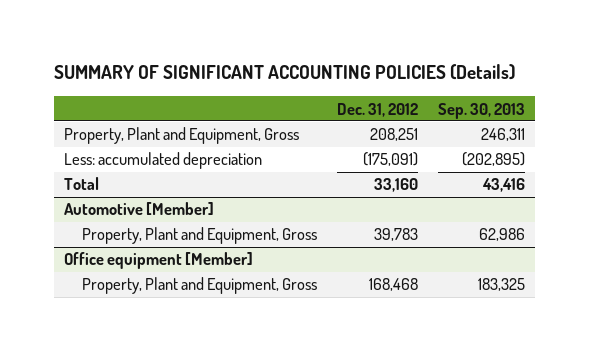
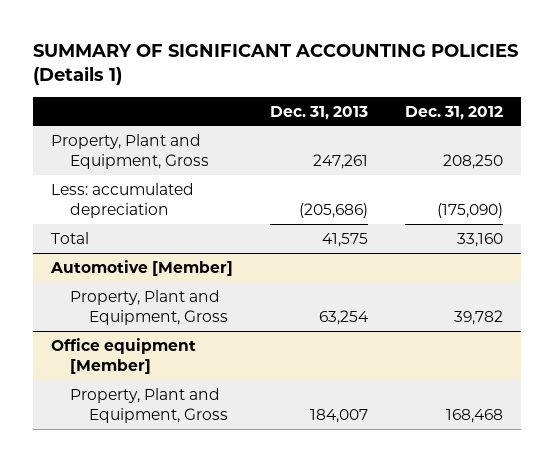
- SUMMARY OF SIGNIFICANT ACCOUNTING POLICIES (Details)
+ SUMMARY OF SIGNIFICANT ACCOUNTING POLICIES (Details 1)
- | Dec. 31, 2012 | Sep. 30, 2013
+ | Dec. 31, 2013 | Dec. 31, 2012
- Property, Plant and Equipment, Gross | 208,251 | 246,311
- Less: accumulated depreciation | (175,091) | (202,895)
+ Property, Plant and Equipment, Gross | 247,261 | 208,250
+ Less: accumulated depreciation | (205,686) | (175,090)
@ Automotive [Member]
- Property, Plant and Equipment, Gross | 39,783 | 62,986
+ Property, Plant and Equipment, Gross | 63,254 | 39,782

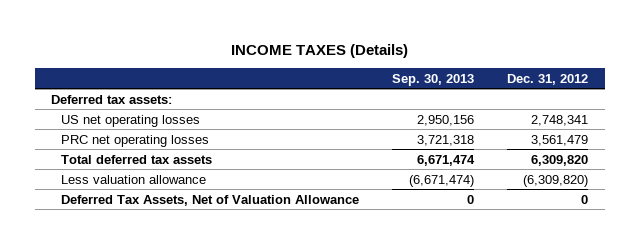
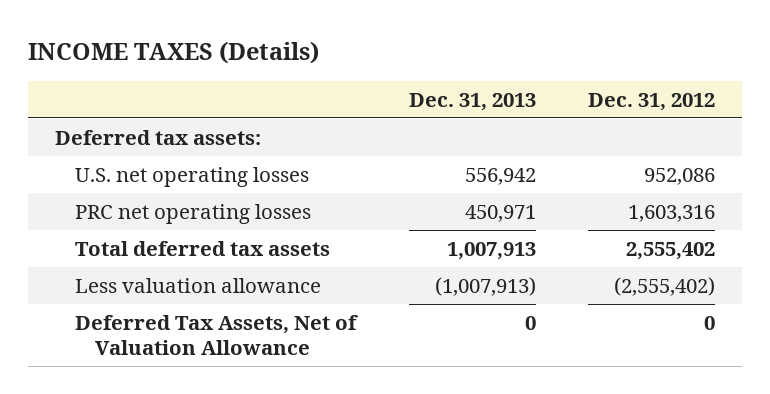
- | Sep. 30, 2013 | Dec. 31, 2012
+ | Dec. 31, 2013 | Dec. 31, 2012
- US net operating losses | 2,950,156 | 2,748,341
- PRC net operating losses | 3,721,318 | 3,561,479
- Total deferred tax assets | 6,671,474 | 6,309,820
- Less valuation allowance | (6,671,474) | (6,309,820)
+ U.S. net operating losses | 556,942 | 952,086
+ PRC net operating losses | 450,971 | 1,603,316
+ Total deferred tax assets | 1,007,913 | 2,555,402
+ Less valuation allowance | (1,007,913) | (2,555,402)

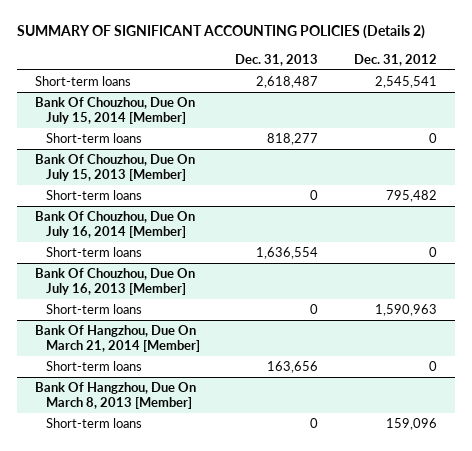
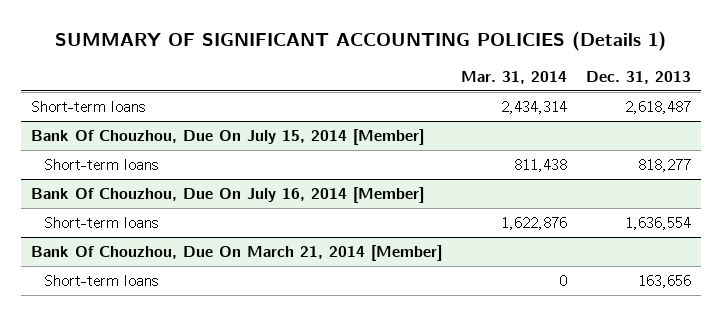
- SUMMARY OF SIGNIFICANT ACCOUNTING POLICIES (Details 2)
+ SUMMARY OF SIGNIFICANT ACCOUNTING POLICIES (Details 1)
- | Dec. 31, 2013 | Dec. 31, 2012
+ | Mar. 31, 2014 | Dec. 31, 2013
- Bank Of Chouzhou, Due On July 15, 2013 [Member]
- Short-term loans | 0 | 795,482
- Bank Of Chouzhou, Due On July 16, 2013 [Member]
- Short-term loans | 0 | 1,590,963
- Bank Of Hangzhou, Due On March 21, 2014 [Member]
+ Bank Of Chouzhou, Due On March 21, 2014 [Member]
- Bank Of Hangzhou, Due On March 8, 2013 [Member]
- Short-term loans | 0 | 159,096

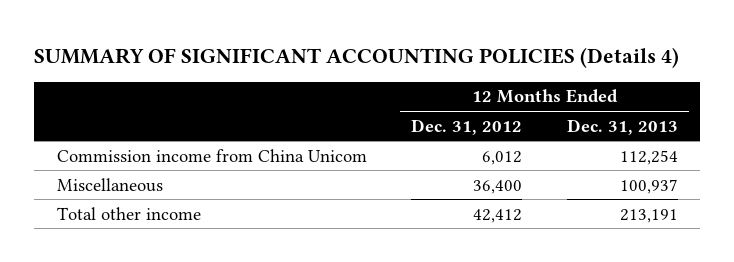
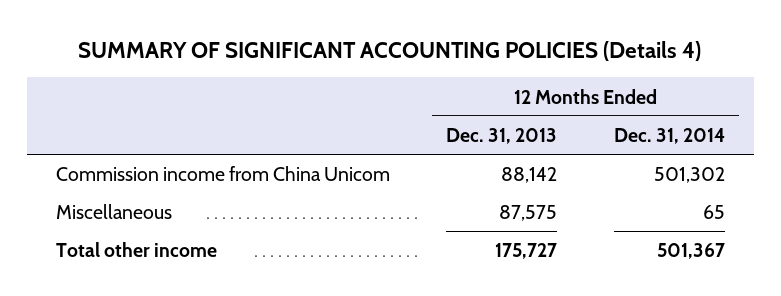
- | 12 Months Ended Dec. 31, 2012 | 12 Months Ended Dec. 31, 2013
+ | 12 Months Ended Dec. 31, 2013 | 12 Months Ended Dec. 31, 2014
- Commission income from China Unicom | 6,012 | 112,254
- Miscellaneous | 36,400 | 100,937
- Total other income | 42,412 | 213,191
+ Commission income from China Unicom | 88,142 | 501,302
+ Miscellaneous | 87,575 | 65
+ Total other income | 175,727 | 501,367

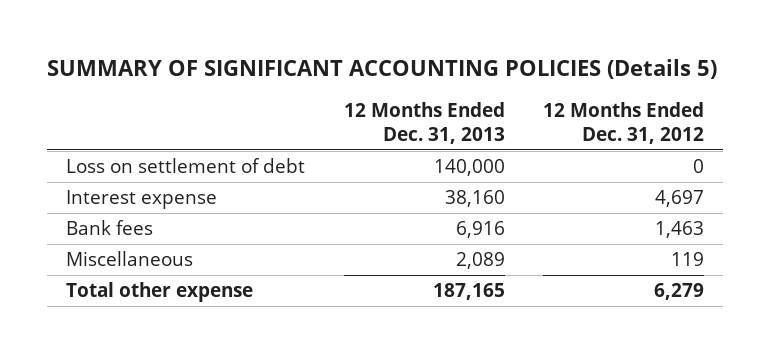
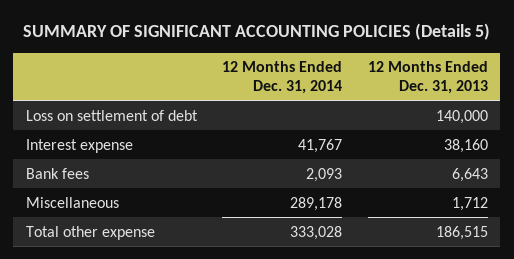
- | 12 Months Ended Dec. 31, 2013 | 12 Months Ended Dec. 31, 2012
+ | 12 Months Ended Dec. 31, 2014 | 12 Months Ended Dec. 31, 2013
- Bank fees | 6,916 | 1,463
- Miscellaneous | 2,089 | 119
- Total other expense | 187,165 | 6,279
+ Bank fees | 2,093 | 6,643
+ Miscellaneous | 289,178 | 1,712
+ Total other expense | 333,028 | 186,515

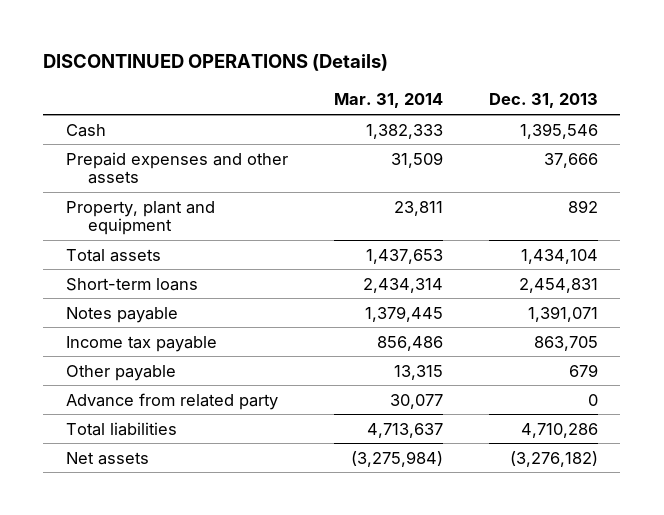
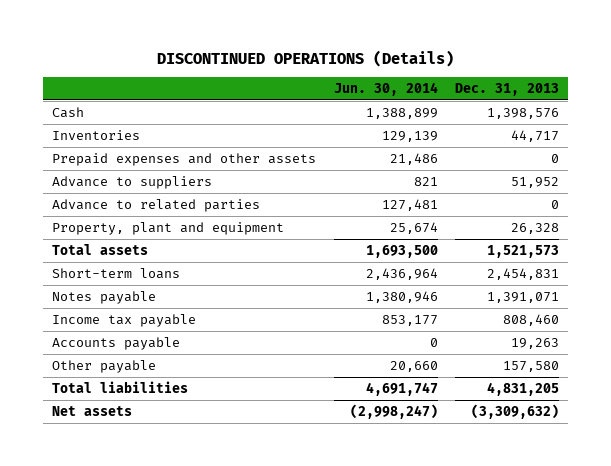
- | Mar. 31, 2014 | Dec. 31, 2013
+ | Jun. 30, 2014 | Dec. 31, 2013
- Cash | 1,382,333 | 1,395,546
- Prepaid expenses and other assets | 31,509 | 37,666
- Property, plant and equipment | 23,811 | 892
- Total assets | 1,437,653 | 1,434,104
+ Cash | 1,388,899 | 1,398,576
+ Inventories | 129,139 | 44,717
+ Prepaid expenses and other assets | 21,486 | 0
+ Advance to suppliers | 821 | 51,952
+ Advance to related parties | 127,481 | 0
+ Property, plant and equipment | 25,674 | 26,328
+ Total assets | 1,693,500 | 1,521,573
- Income tax payable | 856,486 | 863,705
- Other payable | 13,315 | 679
- Advance from related party | 30,077 | 0
- Total liabilities | 4,713,637 | 4,710,286
- Net assets | (3,275,984) | (3,276,182)
+ Income tax payable | 853,177 | 808,460
+ Accounts payable | 0 | 19,263
+ Other payable | 20,660 | 157,580
+ Total liabilities | 4,691,747 | 4,831,205
+ Net assets | (2,998,247) | (3,309,632)

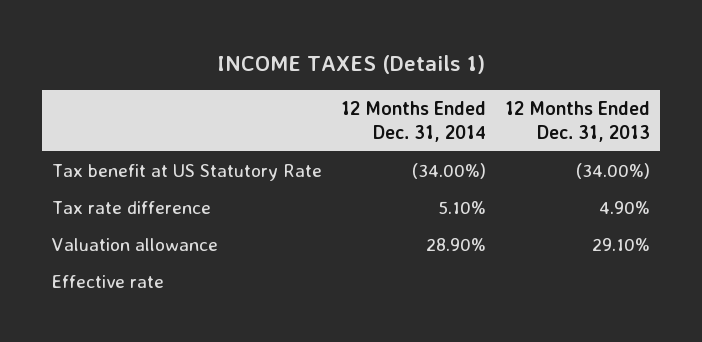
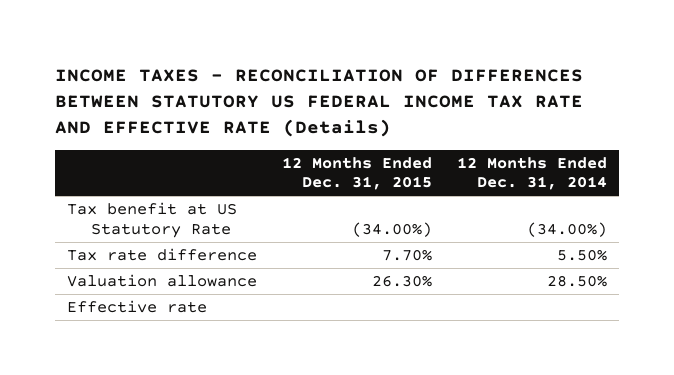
- INCOME TAXES (Details 1)
+ INCOME TAXES - RECONCILIATION OF DIFFERENCES BETWEEN STATUTORY US FEDERAL INCOME TAX RATE AND EFFECTIVE RATE (Details)
- | 12 Months Ended Dec. 31, 2014 | 12 Months Ended Dec. 31, 2013
+ | 12 Months Ended Dec. 31, 2015 | 12 Months Ended Dec. 31, 2014
- Tax rate difference | 5.10% | 4.90%
- Valuation allowance | 28.90% | 29.10%
+ Tax rate difference | 7.70% | 5.50%
+ Valuation allowance | 26.30% | 28.50%

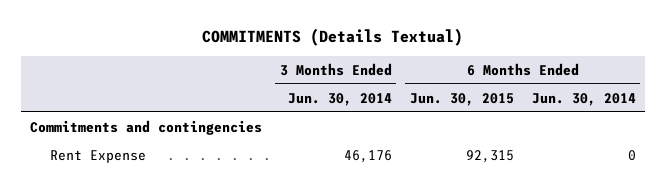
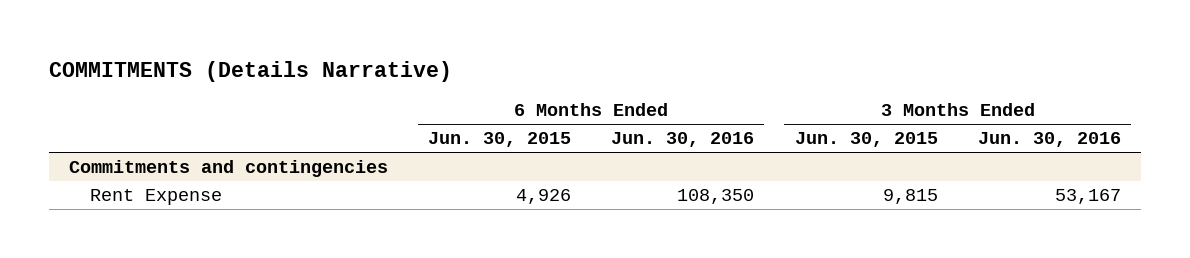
- COMMITMENTS (Details Textual)
+ COMMITMENTS (Details Narrative)
- | 3 Months Ended Jun. 30, 2014 | 6 Months Ended Jun. 30, 2015 | 6 Months Ended Jun. 30, 2014
+ | 6 Months Ended Jun. 30, 2015 | 6 Months Ended Jun. 30, 2016 | 3 Months Ended Jun. 30, 2015 | 3 Months Ended Jun. 30, 2016
- Rent Expense | 46,176 | 92,315 | 0
+ Rent Expense | 4,926 | 108,350 | 9,815 | 53,167

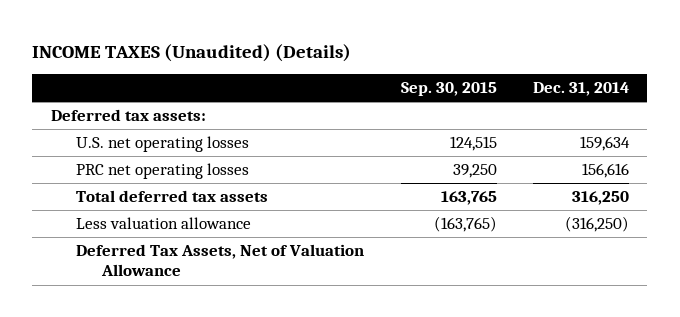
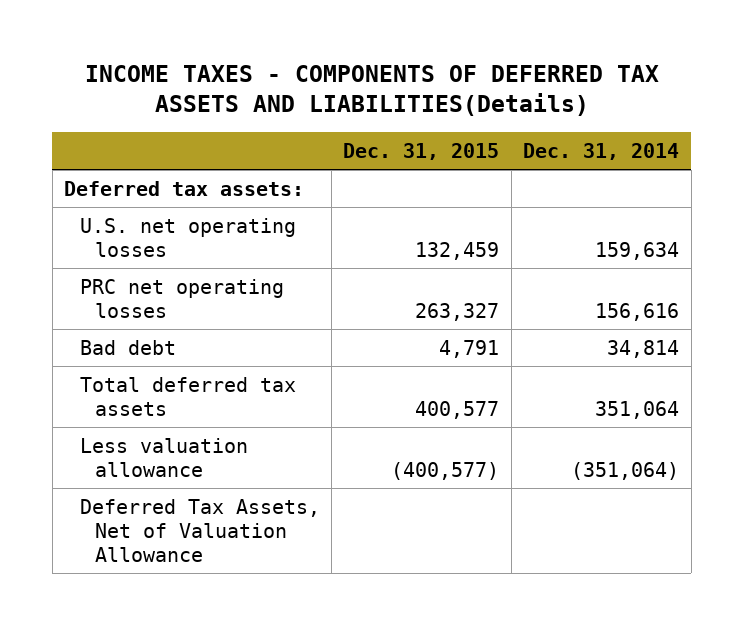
- INCOME TAXES (Unaudited) (Details)
+ INCOME TAXES - COMPONENTS OF DEFERRED TAX ASSETS AND LIABILITIES(Details)
- | Sep. 30, 2015 | Dec. 31, 2014
+ | Dec. 31, 2015 | Dec. 31, 2014
- Total deferred tax assets | 163,765 | 316,250
- Less valuation allowance | (163,765) | (316,250)
+ Bad debt | 4,791 | 34,814
+ Total deferred tax assets | 400,577 | 351,064
+ Less valuation allowance | (400,577) | (351,064)

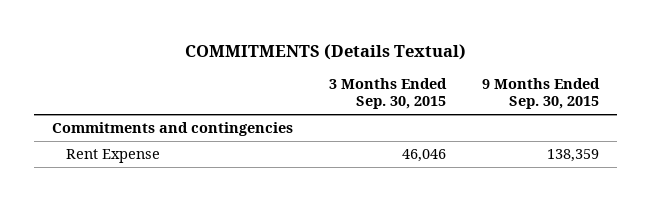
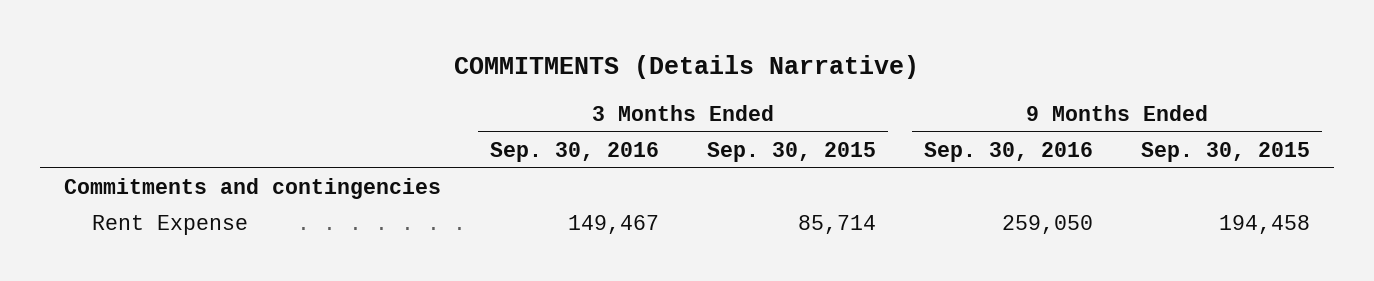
- COMMITMENTS (Details Textual)
+ COMMITMENTS (Details Narrative)
- | 3 Months Ended Sep. 30, 2015 | 9 Months Ended Sep. 30, 2015
+ | 3 Months Ended Sep. 30, 2016 | 3 Months Ended Sep. 30, 2015 | 9 Months Ended Sep. 30, 2016 | 9 Months Ended Sep. 30, 2015
- Rent Expense | 46,046 | 138,359
+ Rent Expense | 149,467 | 85,714 | 259,050 | 194,458

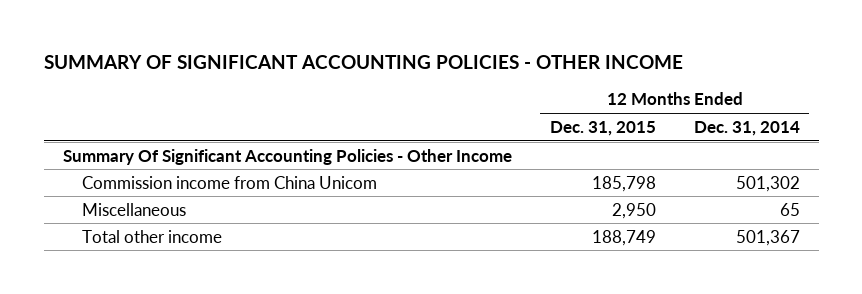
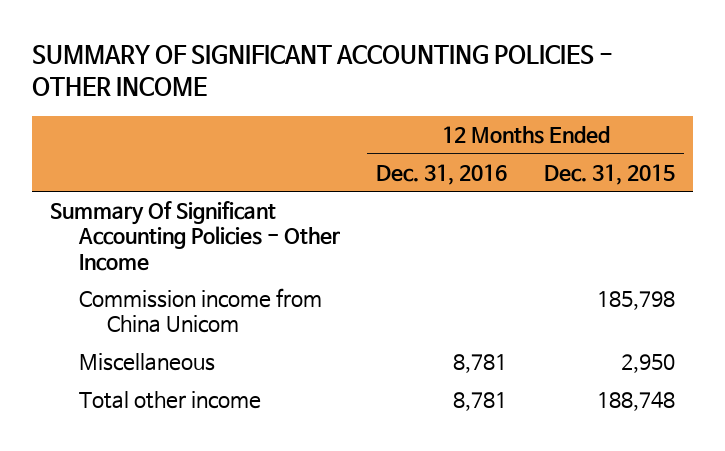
- | 12 Months Ended Dec. 31, 2015 | 12 Months Ended Dec. 31, 2014
+ | 12 Months Ended Dec. 31, 2016 | 12 Months Ended Dec. 31, 2015
- Total other income | 188,749 | 501,367
+ Total other income | 8,781 | 188,748

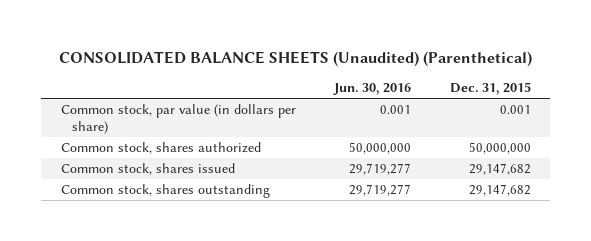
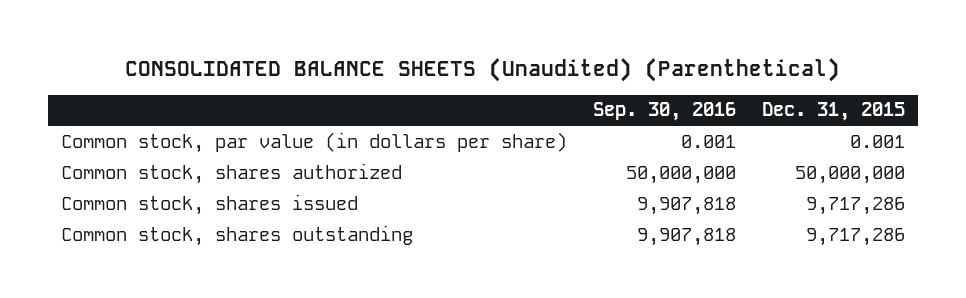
- | Jun. 30, 2016 | Dec. 31, 2015
+ | Sep. 30, 2016 | Dec. 31, 2015
- Common stock, shares issued | 29,719,277 | 29,147,682
- Common stock, shares outstanding | 29,719,277 | 29,147,682
+ Common stock, shares issued | 9,907,818 | 9,717,286
+ Common stock, shares outstanding | 9,907,818 | 9,717,286

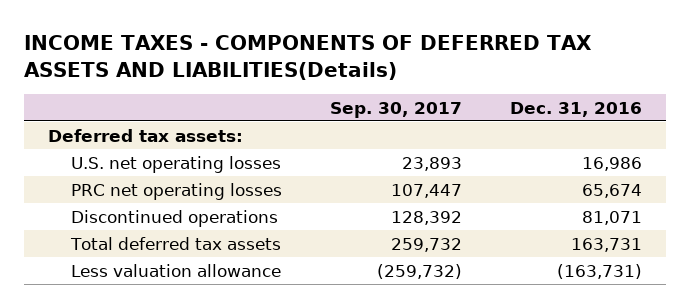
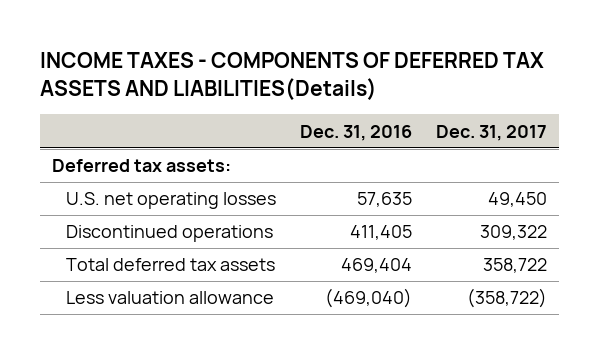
- | Sep. 30, 2017 | Dec. 31, 2016
+ | Dec. 31, 2016 | Dec. 31, 2017
- U.S. net operating losses | 23,893 | 16,986
- PRC net operating losses | 107,447 | 65,674
- Discontinued operations | 128,392 | 81,071
- Total deferred tax assets | 259,732 | 163,731
- Less valuation allowance | (259,732) | (163,731)
+ U.S. net operating losses | 57,635 | 49,450
+ Discontinued operations | 411,405 | 309,322
+ Total deferred tax assets | 469,404 | 358,722
+ Less valuation allowance | (469,040) | (358,722)

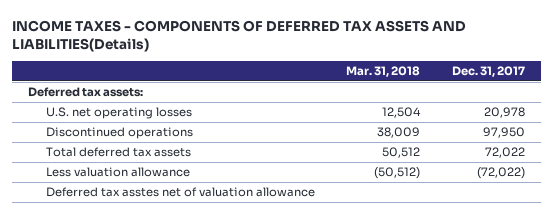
- | Dec. 31, 2016 | Dec. 31, 2017
+ | Mar. 31, 2018 | Dec. 31, 2017
- U.S. net operating losses | 57,635 | 49,450
- Discontinued operations | 411,405 | 309,322
- Total deferred tax assets | 469,404 | 358,722
- Less valuation allowance | (469,040) | (358,722)
+ U.S. net operating losses | 12,504 | 20,978
+ Discontinued operations | 38,009 | 97,950
+ Total deferred tax assets | 50,512 | 72,022
+ Less valuation allowance | (50,512) | (72,022)
+ Deferred tax asstes net of valuation allowance

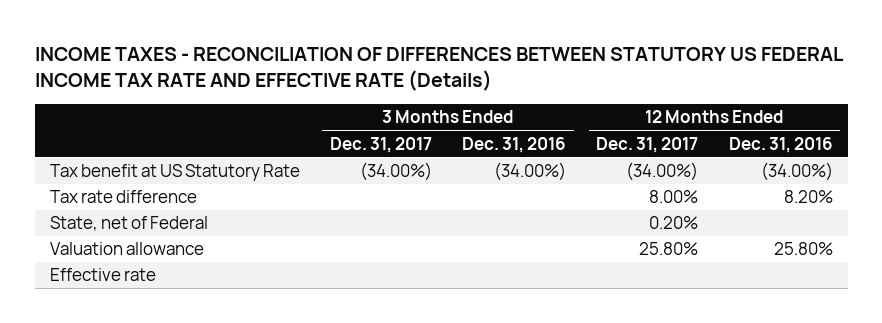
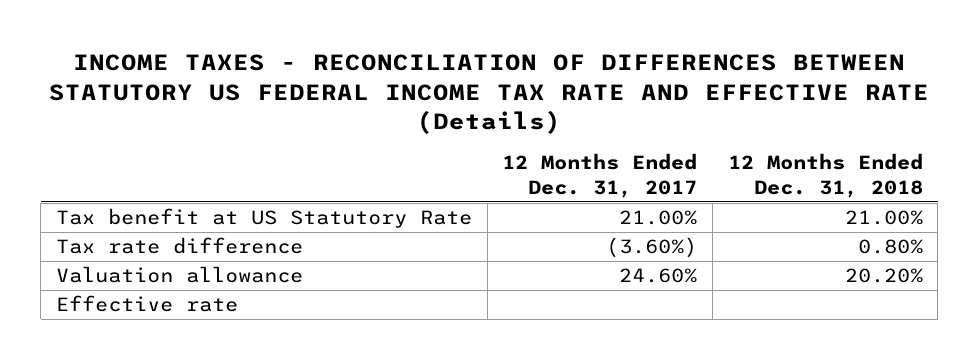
- | 3 Months Ended Dec. 31, 2017 | 3 Months Ended Dec. 31, 2016 | 12 Months Ended Dec. 31, 2017 | 12 Months Ended Dec. 31, 2016
+ | 12 Months Ended Dec. 31, 2017 | 12 Months Ended Dec. 31, 2018
- Tax benefit at US Statutory Rate | (34.00%) | (34.00%) | (34.00%) | (34.00%)
- Tax rate difference | | | 8.00% | 8.20%
- State, net of Federal | | | 0.20% |
- Valuation allowance | | | 25.80% | 25.80%
+ Tax benefit at US Statutory Rate | 21.00% | 21.00%
+ Tax rate difference | (3.60%) | 0.80%
+ Valuation allowance | 24.60% | 20.20%

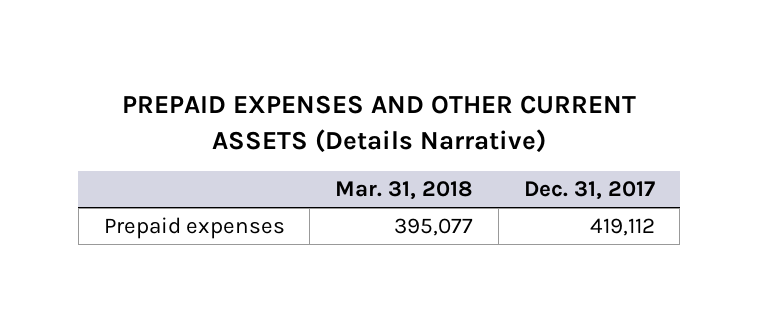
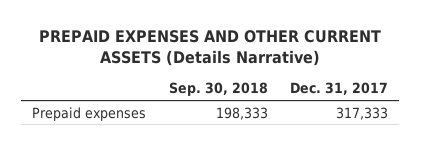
- | Mar. 31, 2018 | Dec. 31, 2017
+ | Sep. 30, 2018 | Dec. 31, 2017
- Prepaid expenses | 395,077 | 419,112
+ Prepaid expenses | 198,333 | 317,333

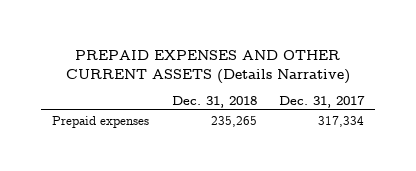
- | Sep. 30, 2018 | Dec. 31, 2017
+ | Dec. 31, 2018 | Dec. 31, 2017
- Prepaid expenses | 198,333 | 317,333
+ Prepaid expenses | 235,265 | 317,334

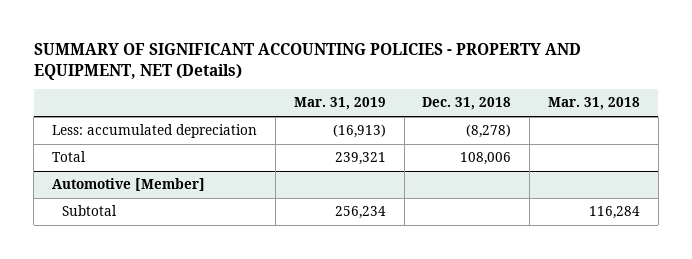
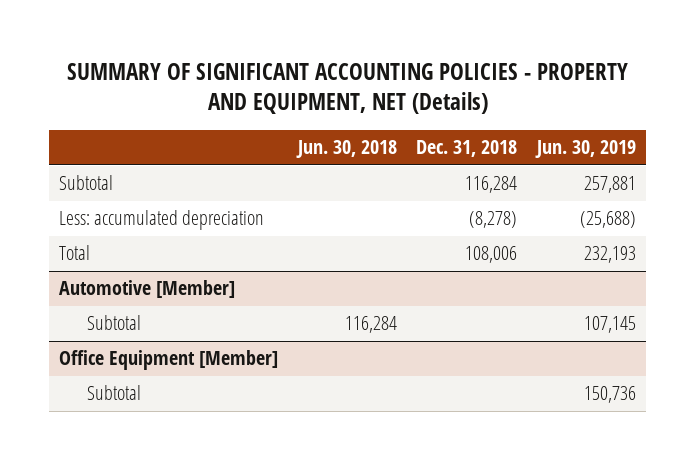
- | Mar. 31, 2019 | Dec. 31, 2018 | Mar. 31, 2018
+ | Jun. 30, 2018 | Dec. 31, 2018 | Jun. 30, 2019
+ Subtotal | | 116,284 | 257,881
+ Office Equipment [Member]
+ Subtotal | | | 150,736

